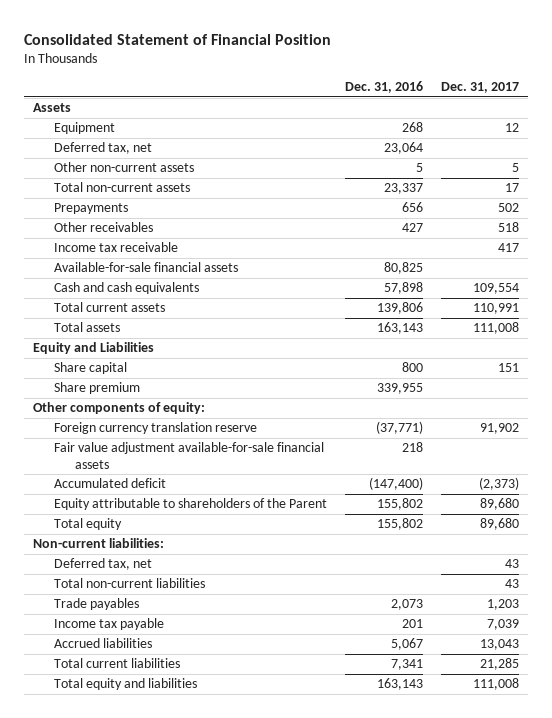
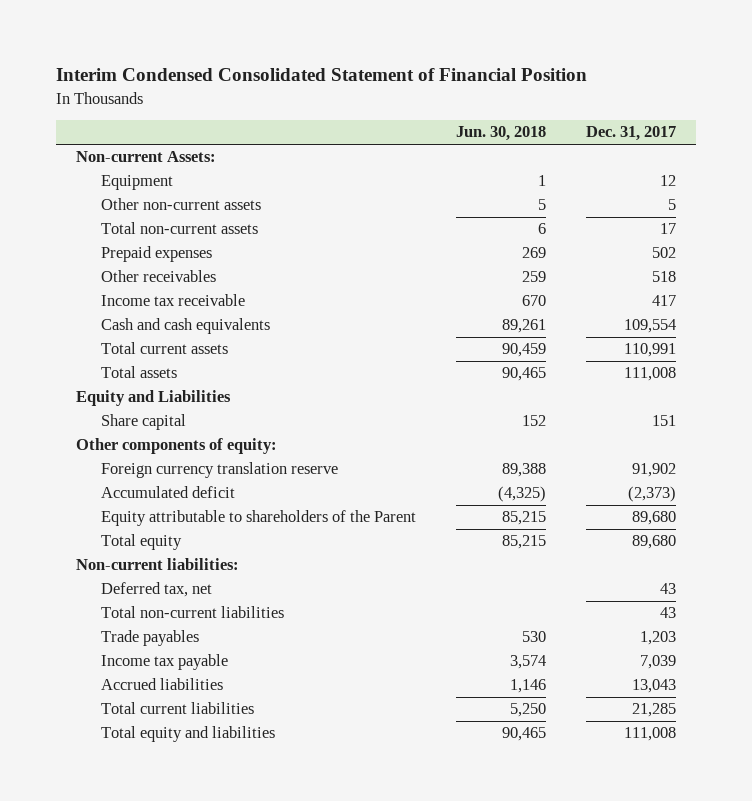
- Consolidated Statement of Financial Position
+ Interim Condensed Consolidated Statement of Financial Position
- | Dec. 31, 2016 | Dec. 31, 2017
+ | Jun. 30, 2018 | Dec. 31, 2017
- Assets
+ Non-current Assets:
- Deferred tax, net | 23,064 |
- Prepayments | 656 | 502
+ Prepaid expenses | 269 | 502
- Available-for-sale financial assets | 80,825 |
- Share premium | 339,955 |
- Fair value adjustment available-for-sale financial assets | 218 |

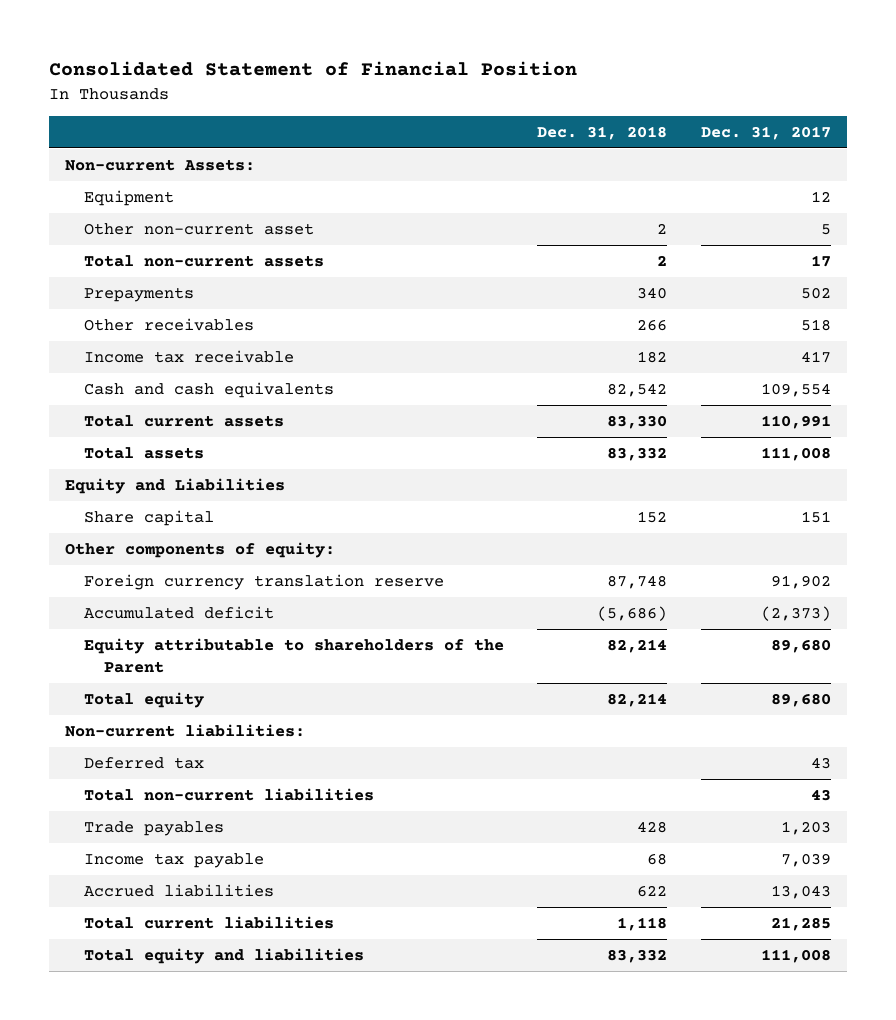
- Interim Condensed Consolidated Statement of Financial Position
+ Consolidated Statement of Financial Position
- | Jun. 30, 2018 | Dec. 31, 2017
+ | Dec. 31, 2018 | Dec. 31, 2017
- Other non-current assets | 5 | 5
+ Other non-current asset | 2 | 5
- Prepaid expenses | 269 | 502
+ Prepayments | 340 | 502
- Deferred tax, net | | 43
+ Deferred tax | | 43

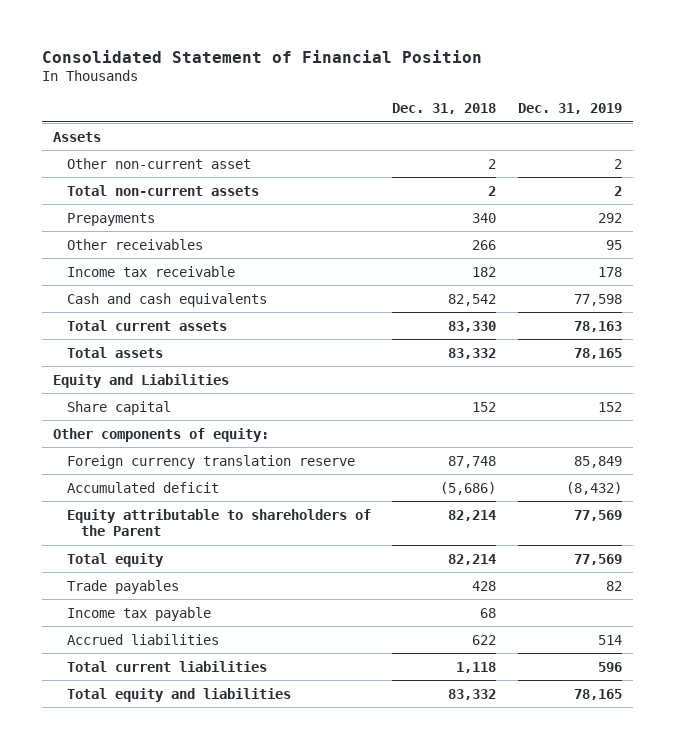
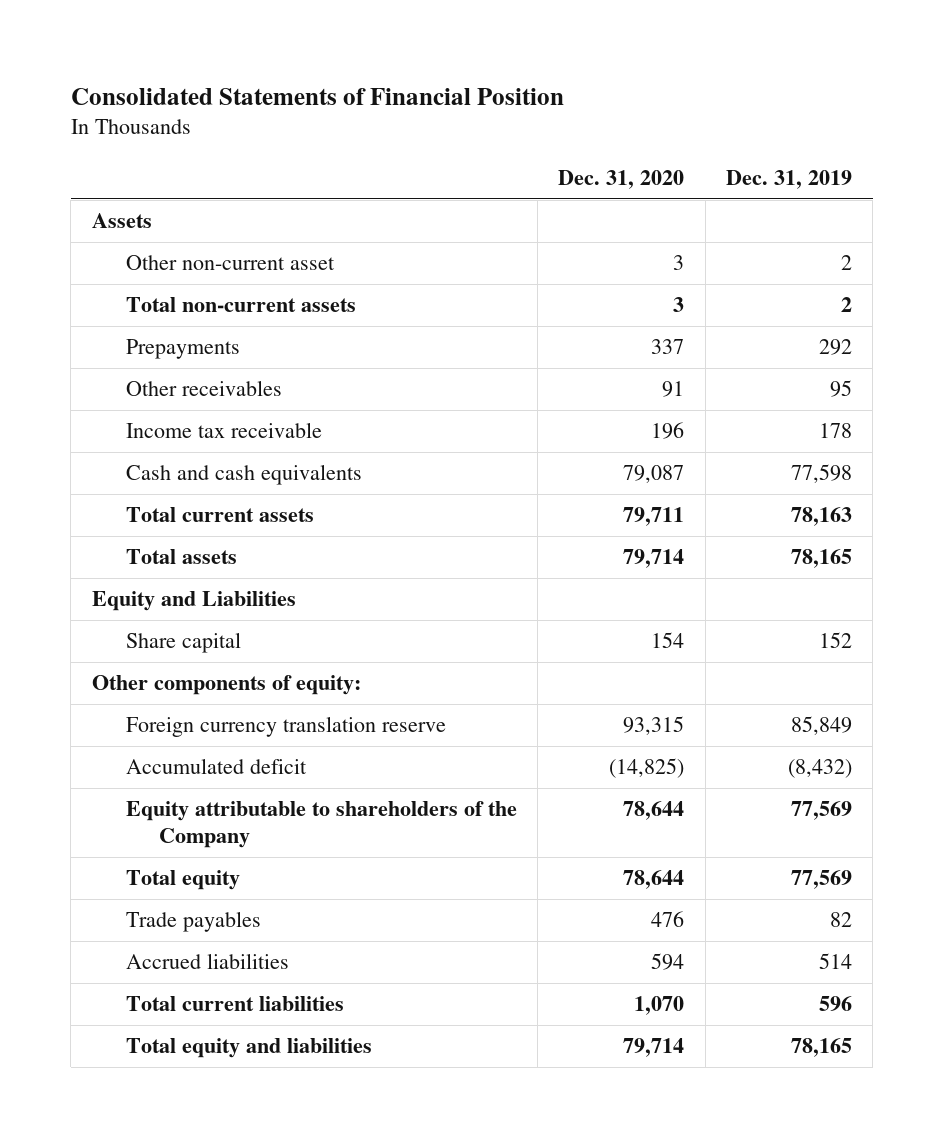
- Consolidated Statement of Financial Position
+ Consolidated Statements of Financial Position
- | Dec. 31, 2018 | Dec. 31, 2019
+ | Dec. 31, 2020 | Dec. 31, 2019
- Equity attributable to shareholders of the Parent | 82,214 | 77,569
+ Equity attributable to shareholders of the Company | 78,644 | 77,569
- Income tax payable | 68 |

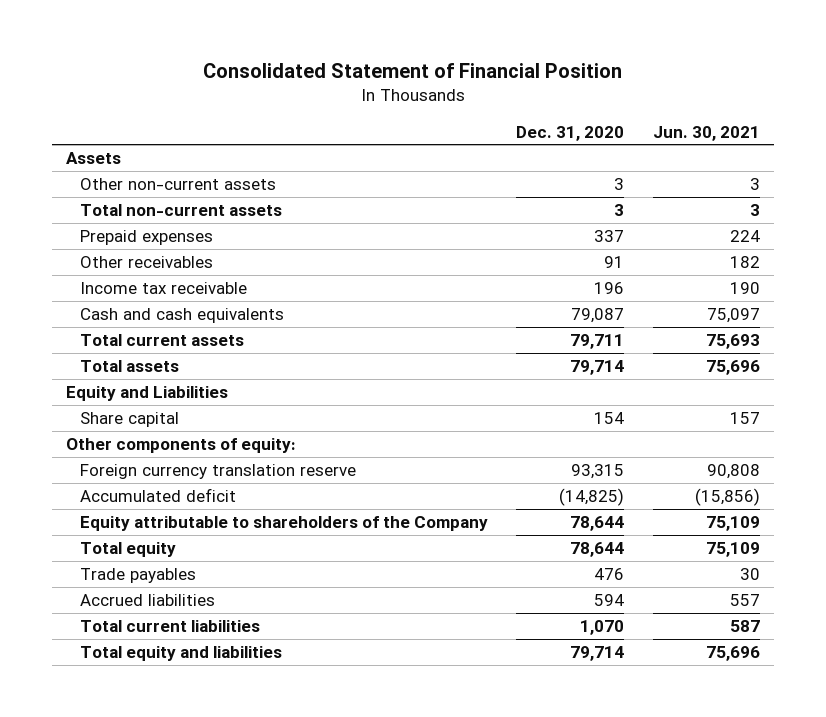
- Consolidated Statements of Financial Position
+ Consolidated Statement of Financial Position
- | Dec. 31, 2020 | Dec. 31, 2019
+ | Dec. 31, 2020 | Jun. 30, 2021
- Other non-current asset | 3 | 2
+ Other non-current assets | 3 | 3
- Prepayments | 337 | 292
+ Prepaid expenses | 337 | 224

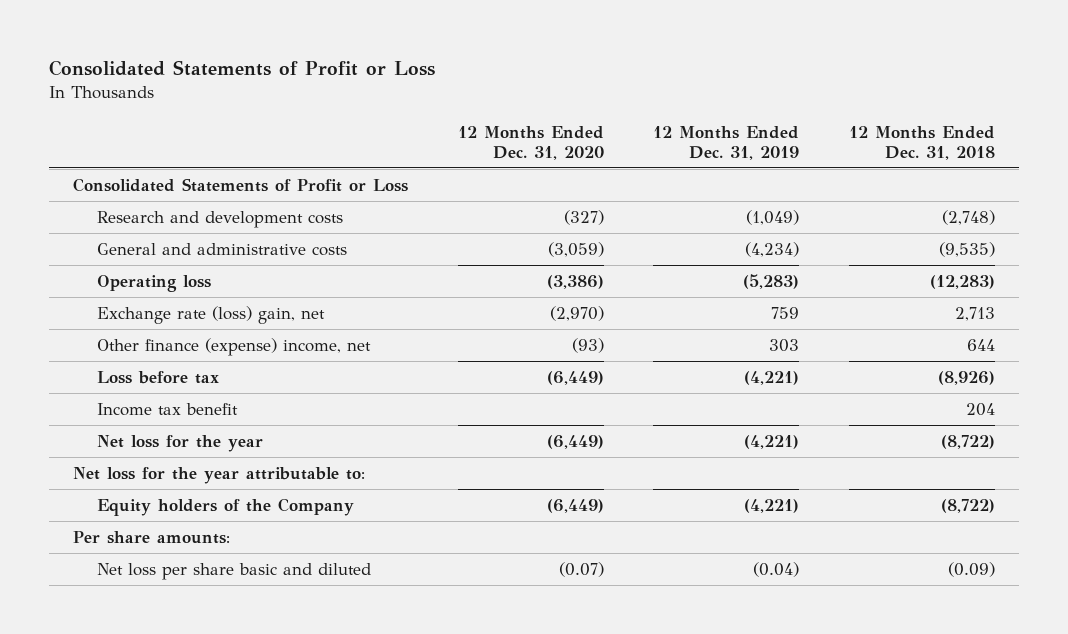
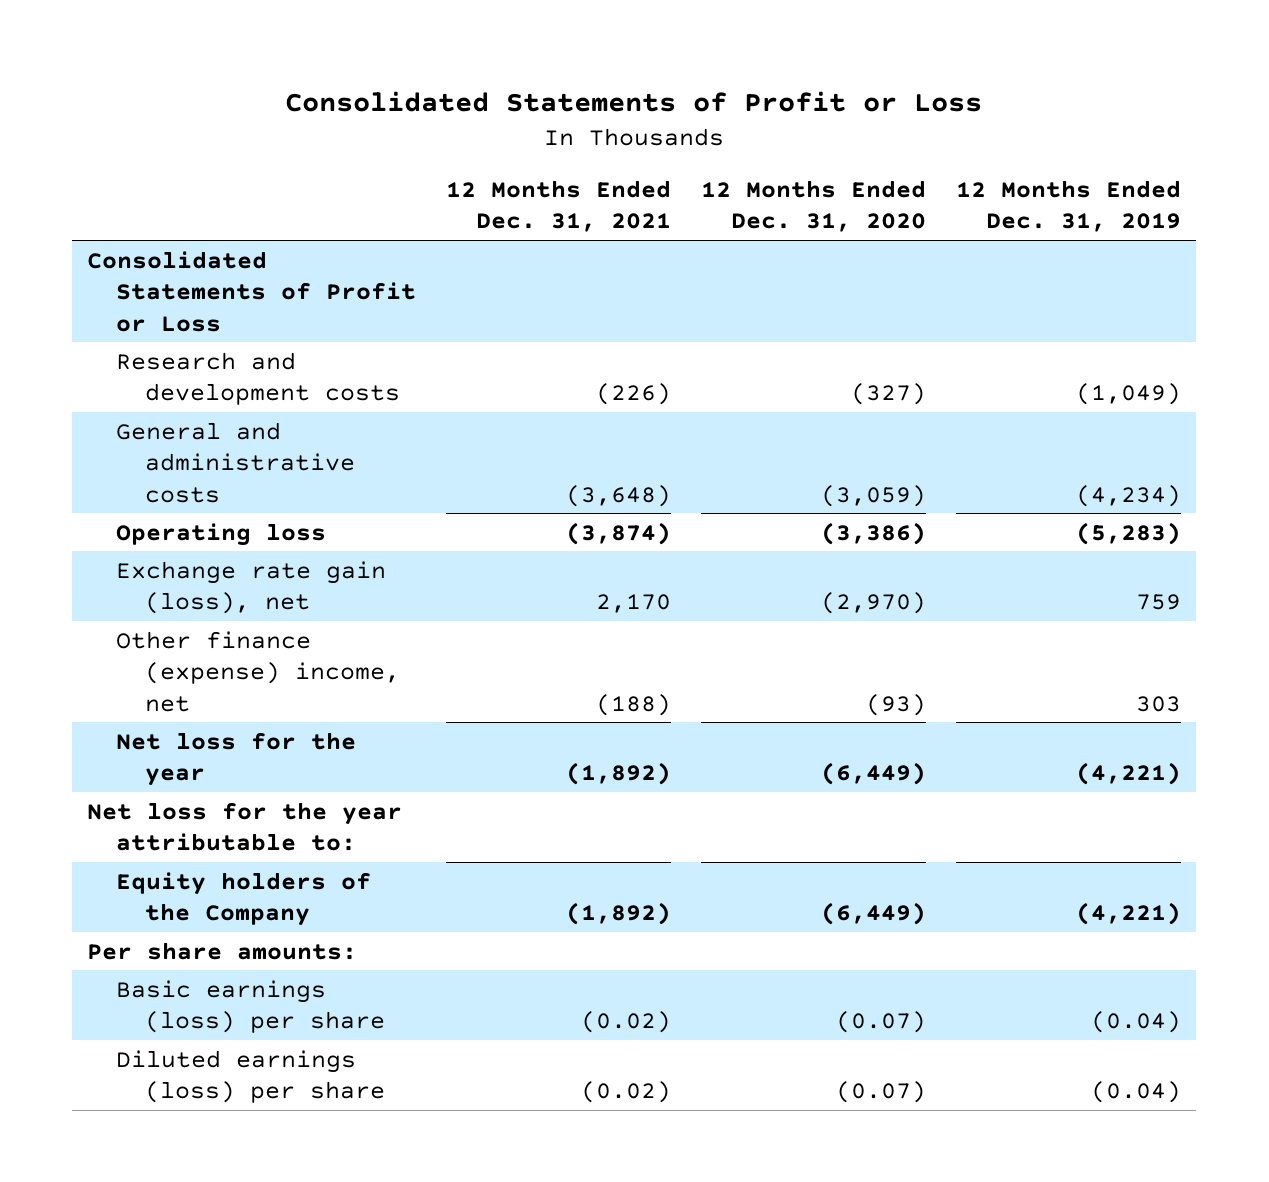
- | 12 Months Ended Dec. 31, 2020 | 12 Months Ended Dec. 31, 2019 | 12 Months Ended Dec. 31, 2018
+ | 12 Months Ended Dec. 31, 2021 | 12 Months Ended Dec. 31, 2020 | 12 Months Ended Dec. 31, 2019
- Exchange rate (loss) gain, net | (2,970) | 759 | 2,713
+ Exchange rate gain (loss), net | 2,170 | (2,970) | 759
- Loss before tax | (6,449) | (4,221) | (8,926)
- Income tax benefit | | | 204
- Net loss per share basic and diluted | (0.07) | (0.04) | (0.09)
+ Basic earnings (loss) per share | (0.02) | (0.07) | (0.04)
+ Diluted earnings (loss) per share | (0.02) | (0.07) | (0.04)

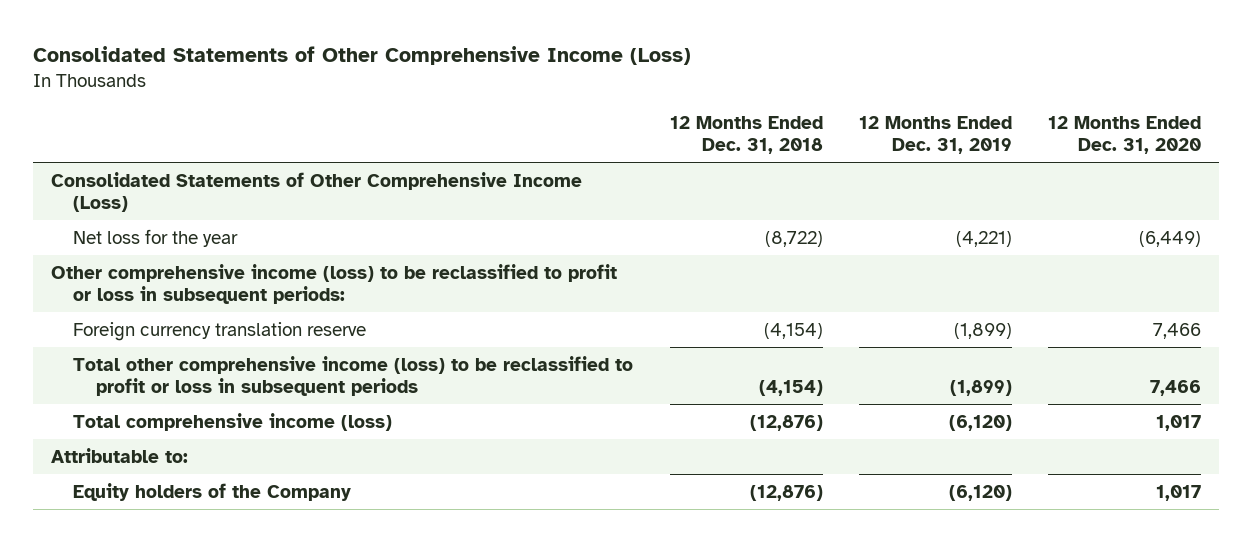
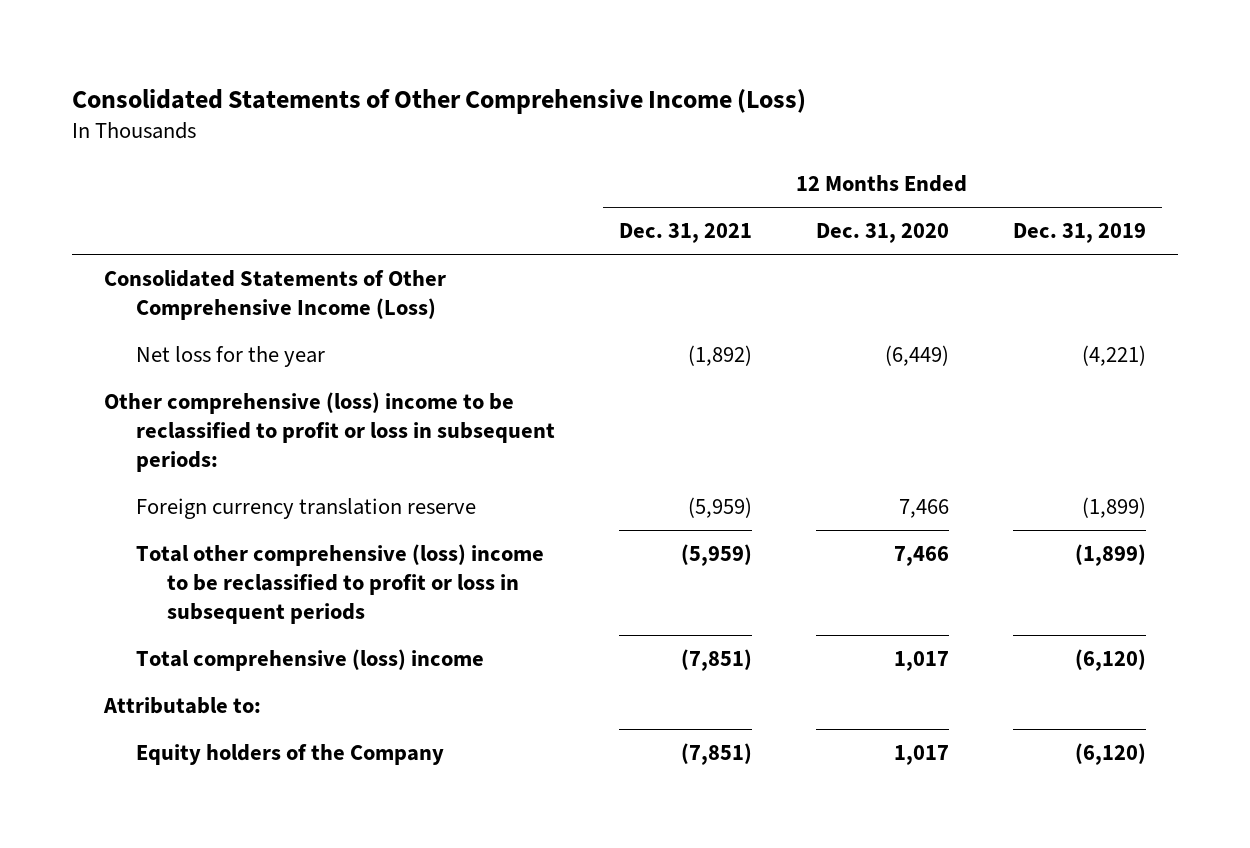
- | 12 Months Ended Dec. 31, 2018 | 12 Months Ended Dec. 31, 2019 | 12 Months Ended Dec. 31, 2020
+ | 12 Months Ended Dec. 31, 2021 | 12 Months Ended Dec. 31, 2020 | 12 Months Ended Dec. 31, 2019
- Other comprehensive income (loss) to be reclassified to profit or loss in subsequent periods:
+ Other comprehensive (loss) income to be reclassified to profit or loss in subsequent periods:
- Total other comprehensive income (loss) to be reclassified to profit or loss in subsequent periods | (4,154) | (1,899) | 7,466
- Total comprehensive income (loss) | (12,876) | (6,120) | 1,017
+ Total other comprehensive (loss) income to be reclassified to profit or loss in subsequent periods | (5,959) | 7,466 | (1,899)
+ Total comprehensive (loss) income | (7,851) | 1,017 | (6,120)

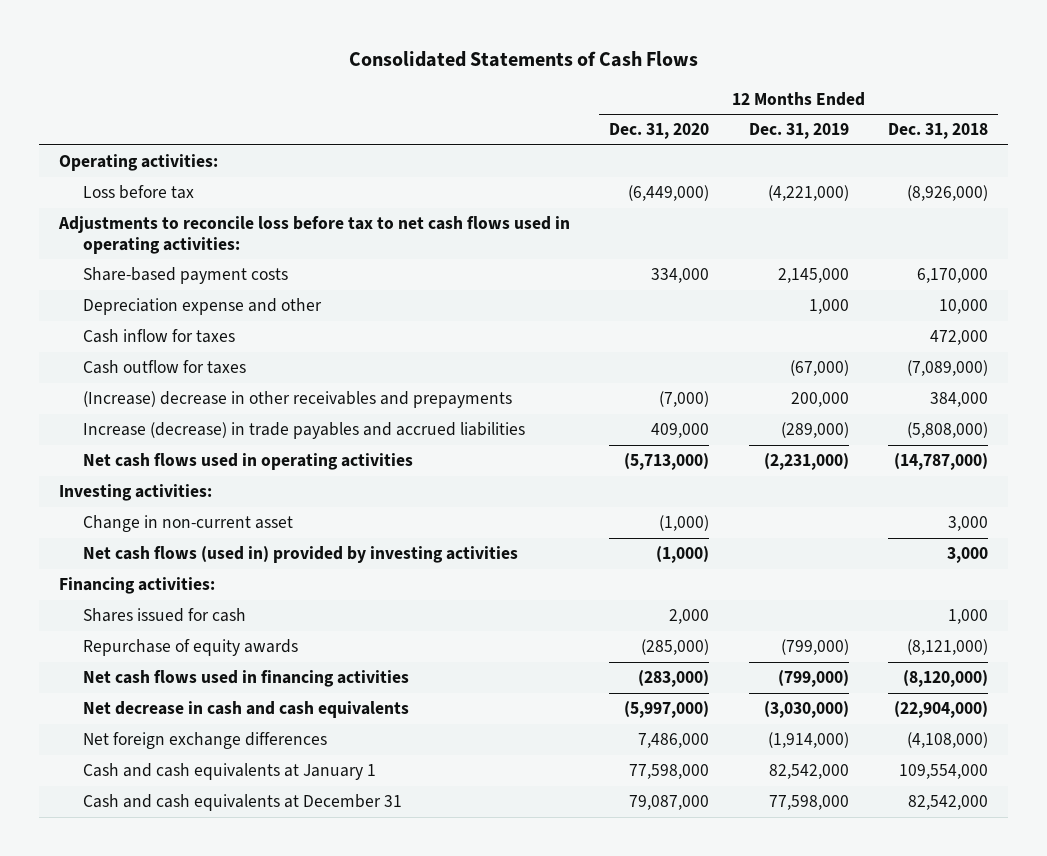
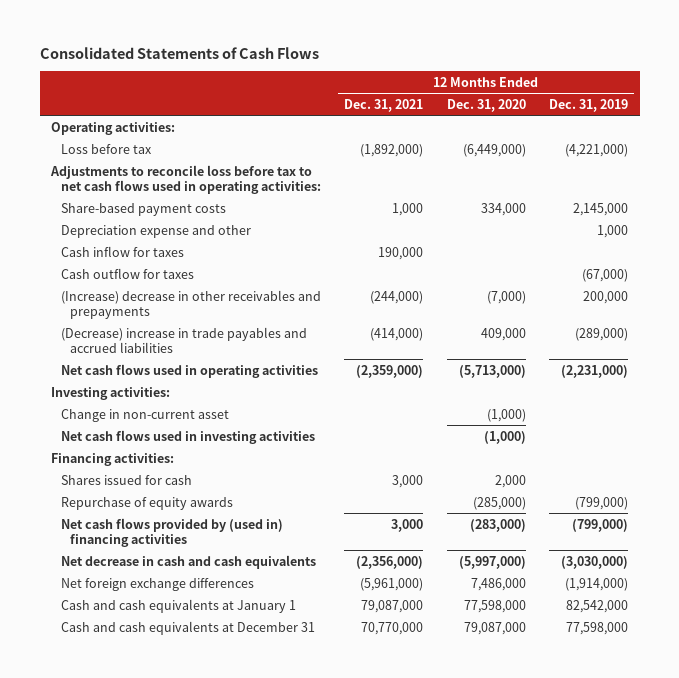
- | 12 Months Ended Dec. 31, 2020 | 12 Months Ended Dec. 31, 2019 | 12 Months Ended Dec. 31, 2018
+ | 12 Months Ended Dec. 31, 2021 | 12 Months Ended Dec. 31, 2020 | 12 Months Ended Dec. 31, 2019
- Increase (decrease) in trade payables and accrued liabilities | 409,000 | (289,000) | (5,808,000)
+ (Decrease) increase in trade payables and accrued liabilities | (414,000) | 409,000 | (289,000)
- Net cash flows (used in) provided by investing activities | (1,000) | | 3,000
+ Net cash flows used in investing activities | | (1,000) |
- Net cash flows used in financing activities | (283,000) | (799,000) | (8,120,000)
+ Net cash flows provided by (used in) financing activities | 3,000 | (283,000) | (799,000)

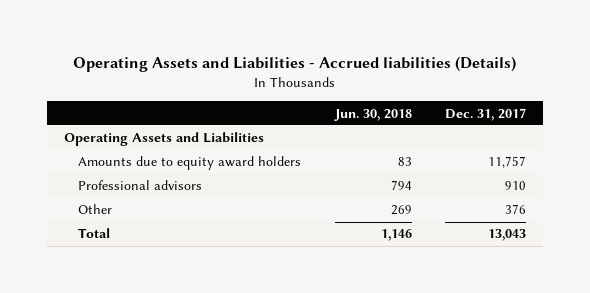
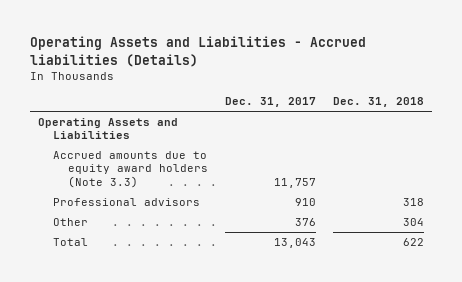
- | Jun. 30, 2018 | Dec. 31, 2017
+ | Dec. 31, 2017 | Dec. 31, 2018
- Amounts due to equity award holders | 83 | 11,757
+ Accrued amounts due to equity award holders (Note 3.3) | 11,757 |

